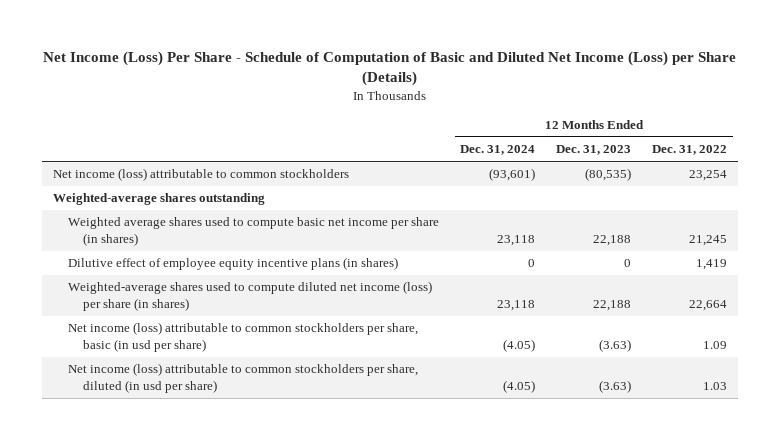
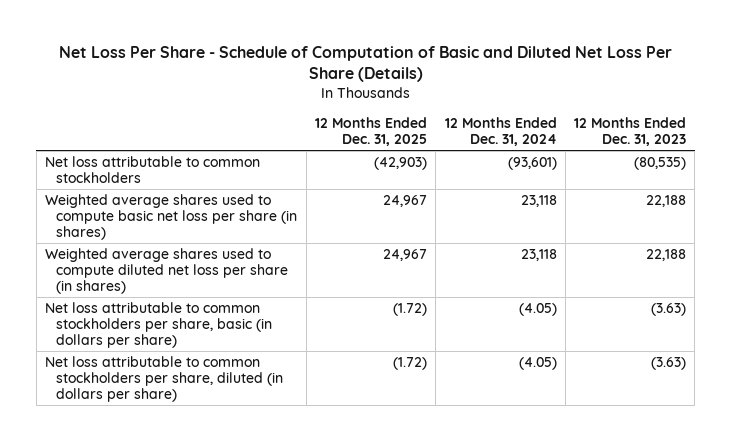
- Net Income (Loss) Per Share - Schedule of Computation of Basic and Diluted Net Income (Loss) per Share (Details)
+ Net Loss Per Share - Schedule of Computation of Basic and Diluted Net Loss Per Share (Details)
- | 12 Months Ended Dec. 31, 2024 | 12 Months Ended Dec. 31, 2023 | 12 Months Ended Dec. 31, 2022
+ | 12 Months Ended Dec. 31, 2025 | 12 Months Ended Dec. 31, 2024 | 12 Months Ended Dec. 31, 2023
- Net income (loss) attributable to common stockholders | (93,601) | (80,535) | 23,254
- Weighted-average shares outstanding
- Weighted average shares used to compute basic net income per share (in shares) | 23,118 | 22,188 | 21,245
- Dilutive effect of employee equity incentive plans (in shares) | 0 | 0 | 1,419
- Weighted-average shares used to compute diluted net income (loss) per share (in shares) | 23,118 | 22,188 | 22,664
- Net income (loss) attributable to common stockholders per share, basic (in usd per share) | (4.05) | (3.63) | 1.09
- Net income (loss) attributable to common stockholders per share, diluted (in usd per share) | (4.05) | (3.63) | 1.03
+ Net loss attributable to common stockholders | (42,903) | (93,601) | (80,535)
+ Weighted average shares used to compute basic net loss per share (in shares) | 24,967 | 23,118 | 22,188
+ Weighted average shares used to compute diluted net loss per share (in shares) | 24,967 | 23,118 | 22,188
+ Net loss attributable to common stockholders per share, basic (in dollars per share) | (1.72) | (4.05) | (3.63)
+ Net loss attributable to common stockholders per share, diluted (in dollars per share) | (1.72) | (4.05) | (3.63)

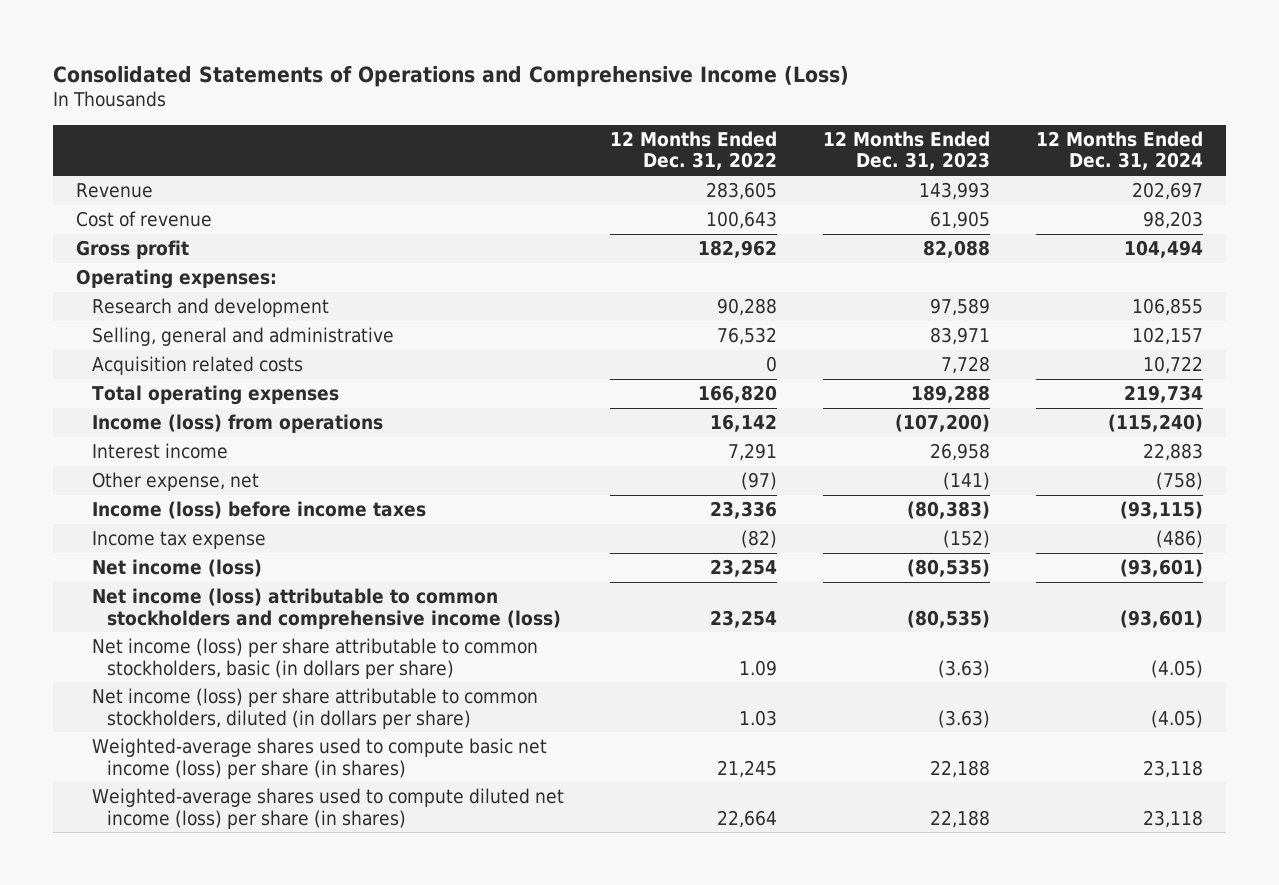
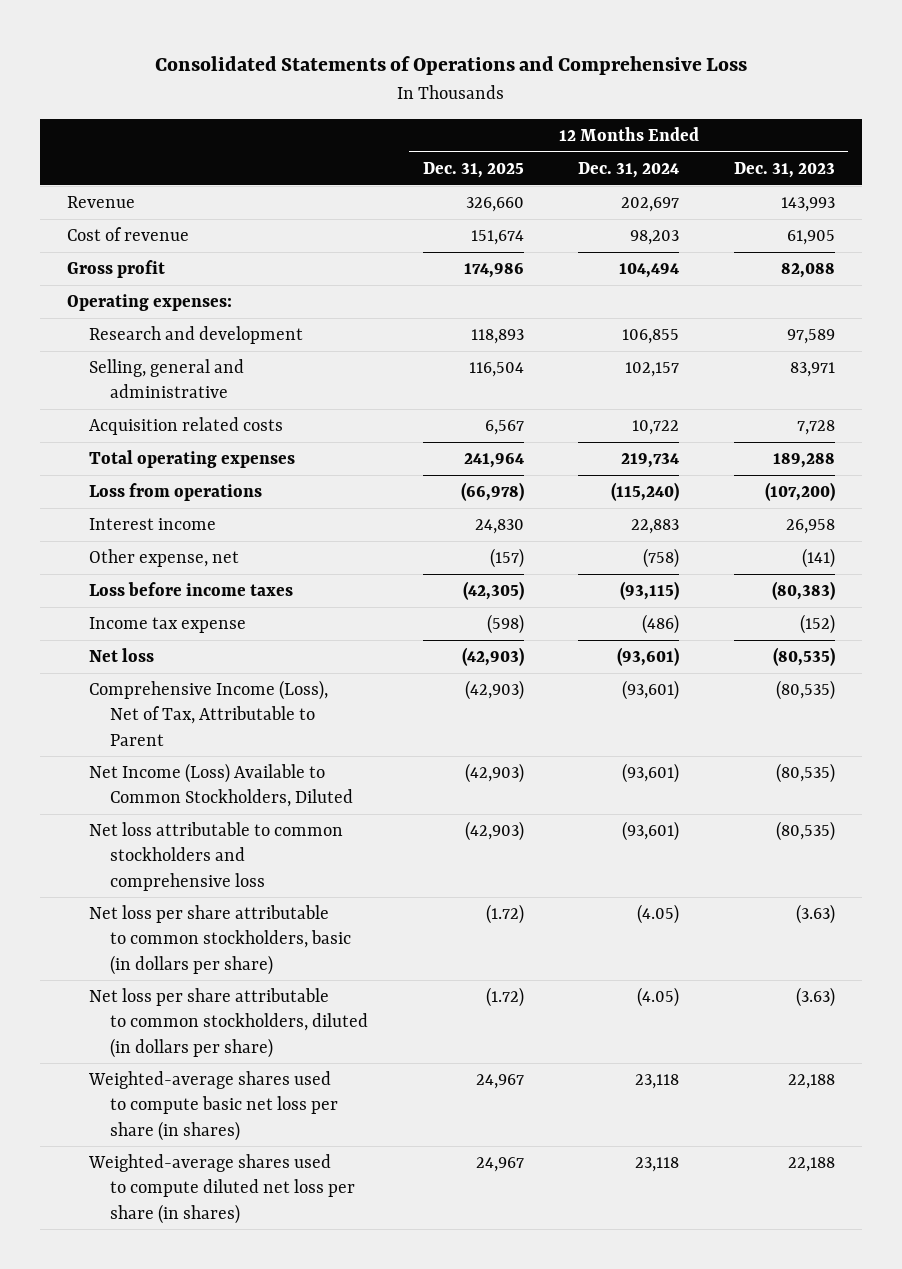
- Consolidated Statements of Operations and Comprehensive Income (Loss)
+ Consolidated Statements of Operations and Comprehensive Loss
- | 12 Months Ended Dec. 31, 2022 | 12 Months Ended Dec. 31, 2023 | 12 Months Ended Dec. 31, 2024
+ | 12 Months Ended Dec. 31, 2025 | 12 Months Ended Dec. 31, 2024 | 12 Months Ended Dec. 31, 2023
- Income (loss) from operations | 16,142 | (107,200) | (115,240)
+ Loss from operations | (66,978) | (115,240) | (107,200)
- Income (loss) before income taxes | 23,336 | (80,383) | (93,115)
+ Loss before income taxes | (42,305) | (93,115) | (80,383)
- Net income (loss) | 23,254 | (80,535) | (93,601)
- Net income (loss) attributable to common stockholders and comprehensive income (loss) | 23,254 | (80,535) | (93,601)
- Net income (loss) per share attributable to common stockholders, basic (in dollars per share) | 1.09 | (3.63) | (4.05)
- Net income (loss) per share attributable to common stockholders, diluted (in dollars per share) | 1.03 | (3.63) | (4.05)
- Weighted-average shares used to compute basic net income (loss) per share (in shares) | 21,245 | 22,188 | 23,118
- Weighted-average shares used to compute diluted net income (loss) per share (in shares) | 22,664 | 22,188 | 23,118
+ Net loss | (42,903) | (93,601) | (80,535)
+ Comprehensive Income (Loss), Net of Tax, Attributable to Parent | (42,903) | (93,601) | (80,535)
+ Net Income (Loss) Available to Common Stockholders, Diluted | (42,903) | (93,601) | (80,535)
+ Net loss attributable to common stockholders and comprehensive loss | (42,903) | (93,601) | (80,535)
+ Net loss per share attributable to common stockholders, basic (in dollars per share) | (1.72) | (4.05) | (3.63)
+ Net loss per share attributable to common stockholders, diluted (in dollars per share) | (1.72) | (4.05) | (3.63)
+ Weighted-average shares used to compute basic net loss per share (in shares) | 24,967 | 23,118 | 22,188
+ Weighted-average shares used to compute diluted net loss per share (in shares) | 24,967 | 23,118 | 22,188

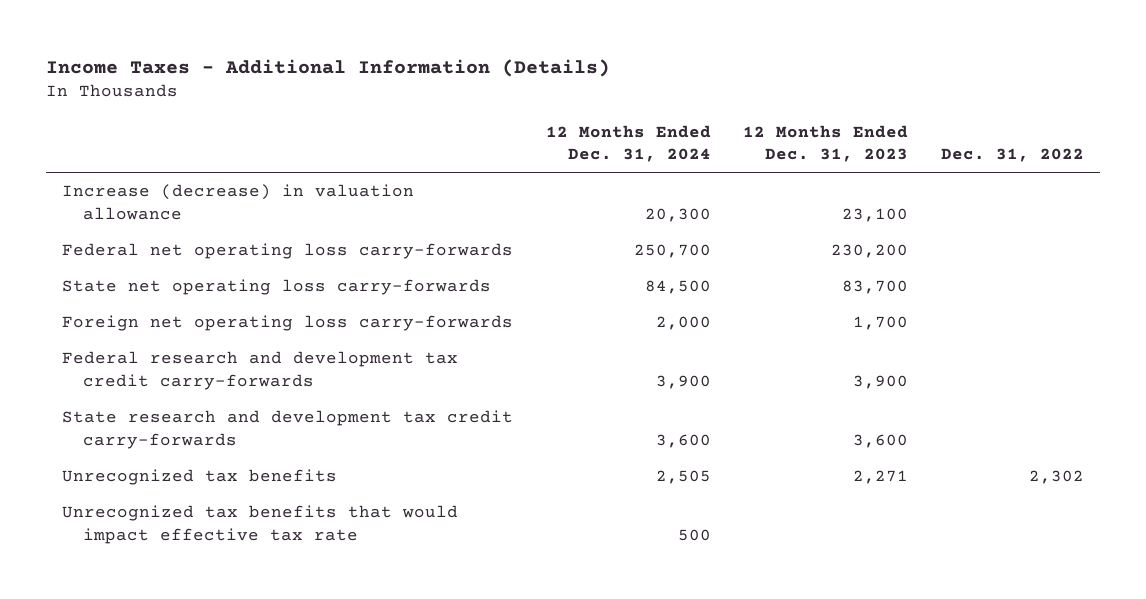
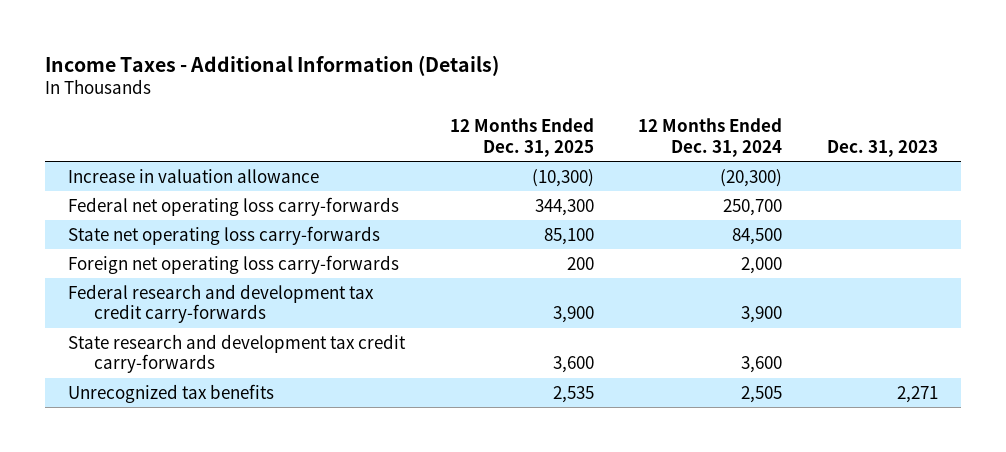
- | 12 Months Ended Dec. 31, 2024 | 12 Months Ended Dec. 31, 2023 | Dec. 31, 2022
+ | 12 Months Ended Dec. 31, 2025 | 12 Months Ended Dec. 31, 2024 | Dec. 31, 2023
- Increase (decrease) in valuation allowance | 20,300 | 23,100 |
+ Increase in valuation allowance | (10,300) | (20,300) |
- Unrecognized tax benefits that would impact effective tax rate | 500 | |

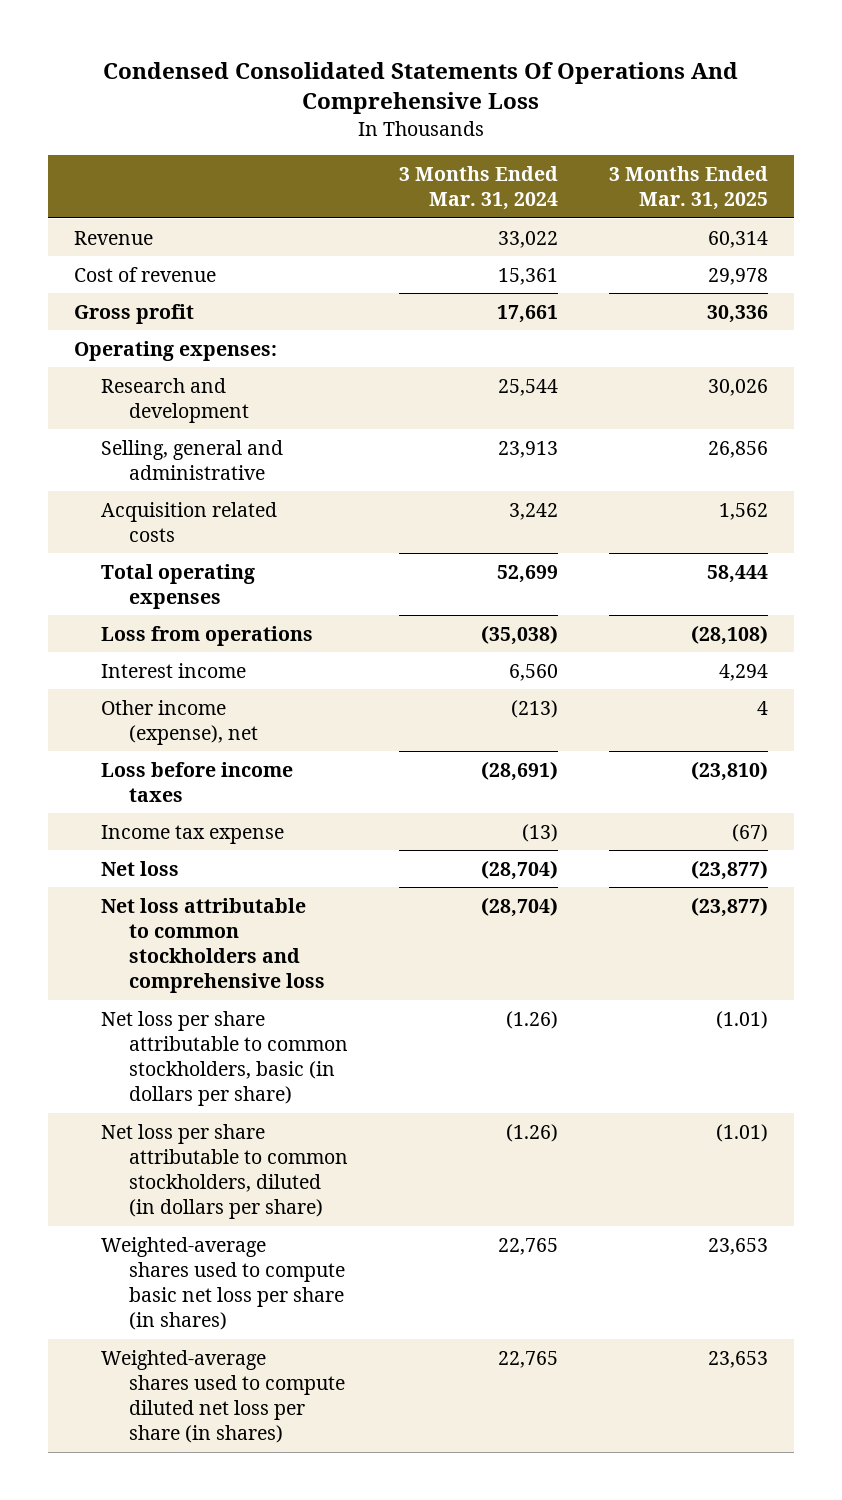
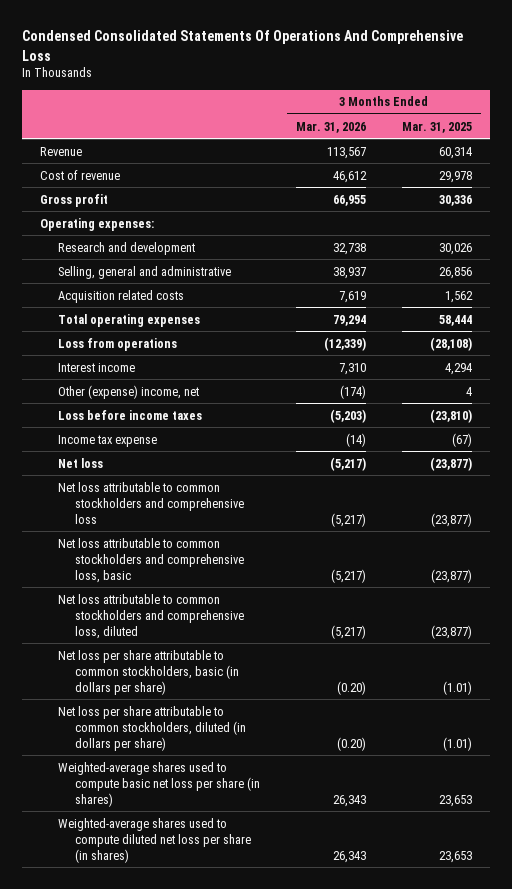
- | 3 Months Ended Mar. 31, 2024 | 3 Months Ended Mar. 31, 2025
+ | 3 Months Ended Mar. 31, 2026 | 3 Months Ended Mar. 31, 2025
- Other income (expense), net | (213) | 4
+ Other (expense) income, net | (174) | 4
+ Net loss attributable to common stockholders and comprehensive loss, basic | (5,217) | (23,877)
+ Net loss attributable to common stockholders and comprehensive loss, diluted | (5,217) | (23,877)

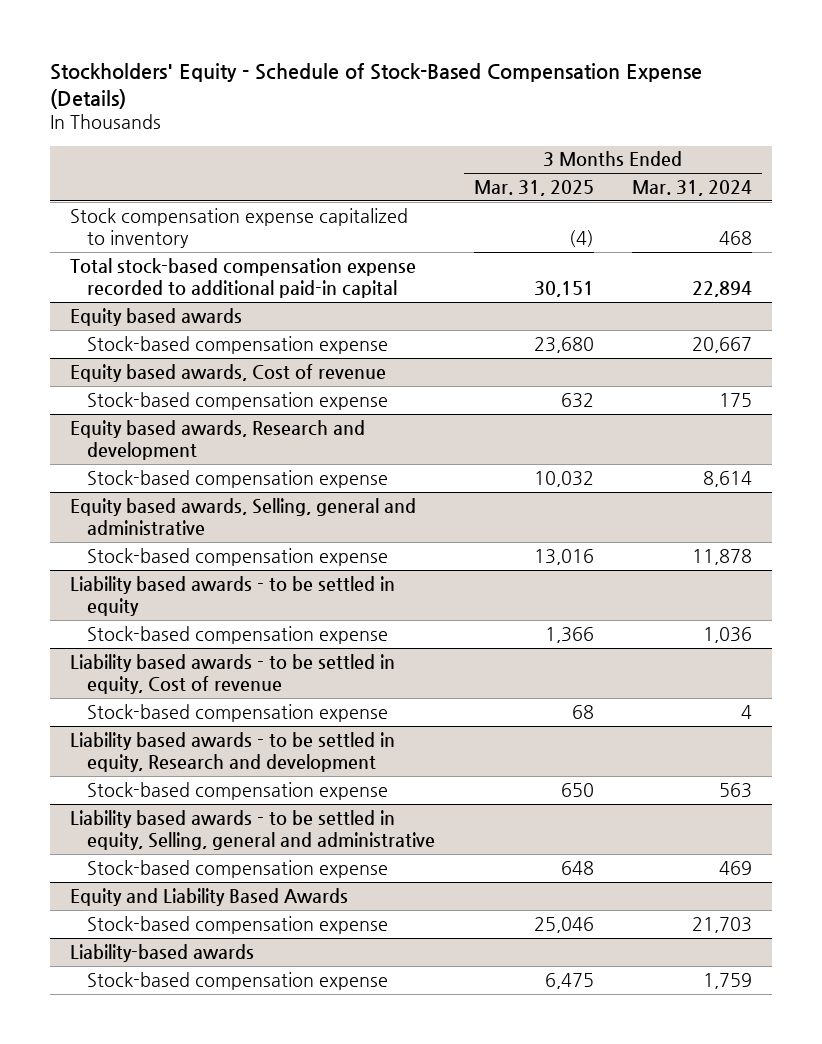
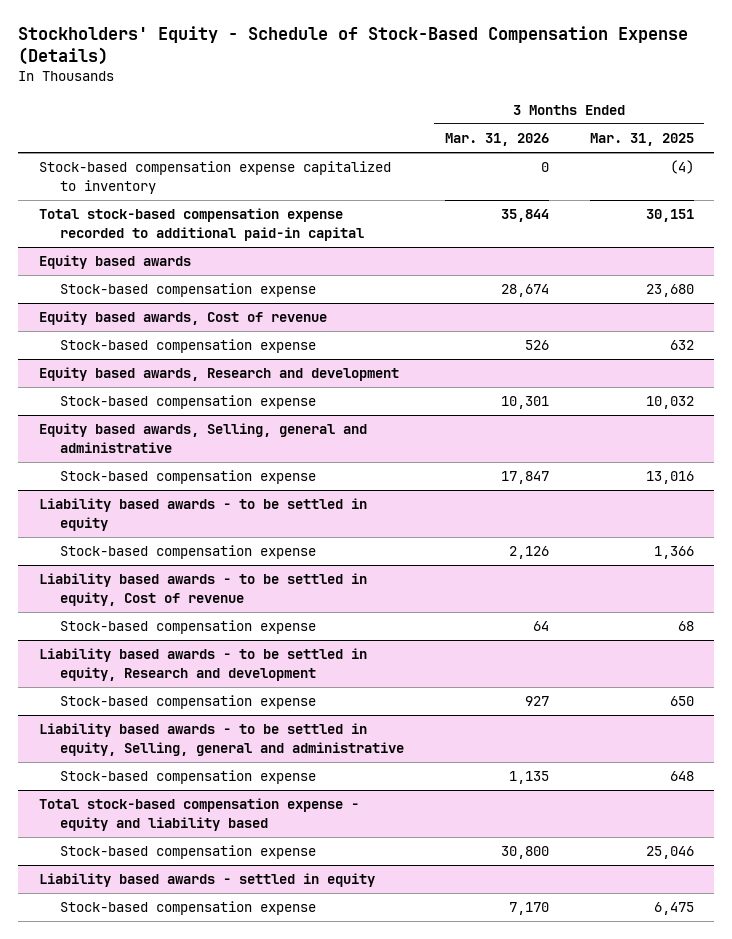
- | 3 Months Ended Mar. 31, 2025 | 3 Months Ended Mar. 31, 2024
+ | 3 Months Ended Mar. 31, 2026 | 3 Months Ended Mar. 31, 2025
- Stock compensation expense capitalized to inventory | (4) | 468
+ Stock-based compensation expense capitalized to inventory | 0 | (4)
- Equity and Liability Based Awards
+ Total stock-based compensation expense - equity and liability based
- Liability-based awards
+ Liability based awards - settled in equity

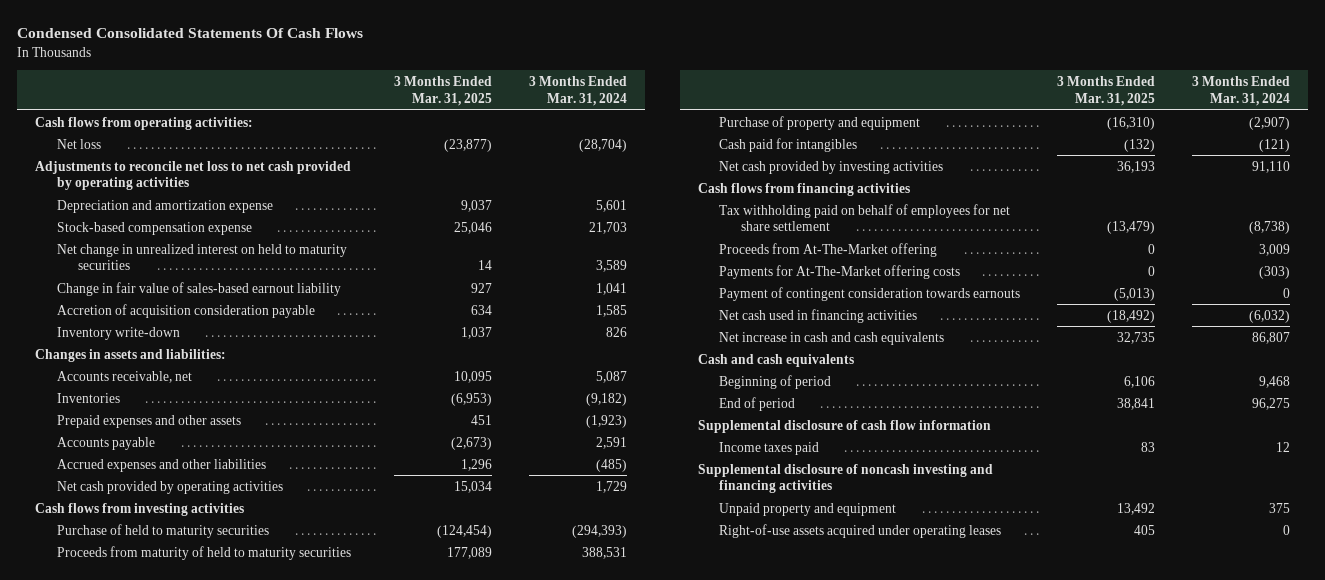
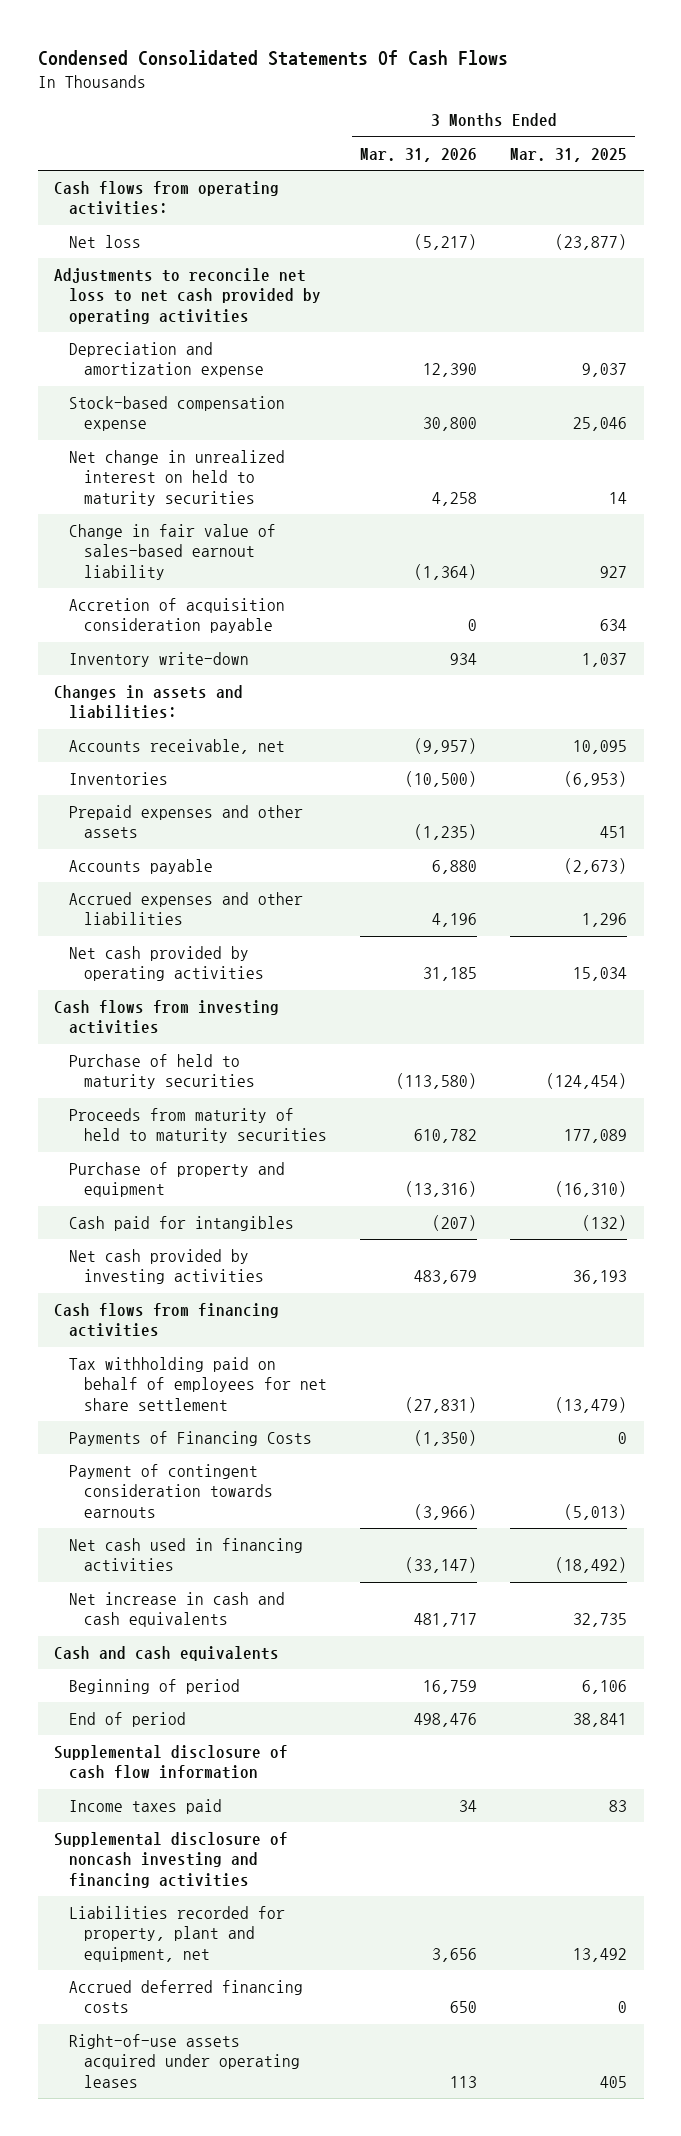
- | 3 Months Ended Mar. 31, 2025 | 3 Months Ended Mar. 31, 2024
+ | 3 Months Ended Mar. 31, 2026 | 3 Months Ended Mar. 31, 2025
- Proceeds from At-The-Market offering | 0 | 3,009
- Payments for At-The-Market offering costs | 0 | (303)
+ Payments of Financing Costs | (1,350) | 0
- Unpaid property and equipment | 13,492 | 375
+ Liabilities recorded for property, plant and equipment, net | 3,656 | 13,492
+ Accrued deferred financing costs | 650 | 0

